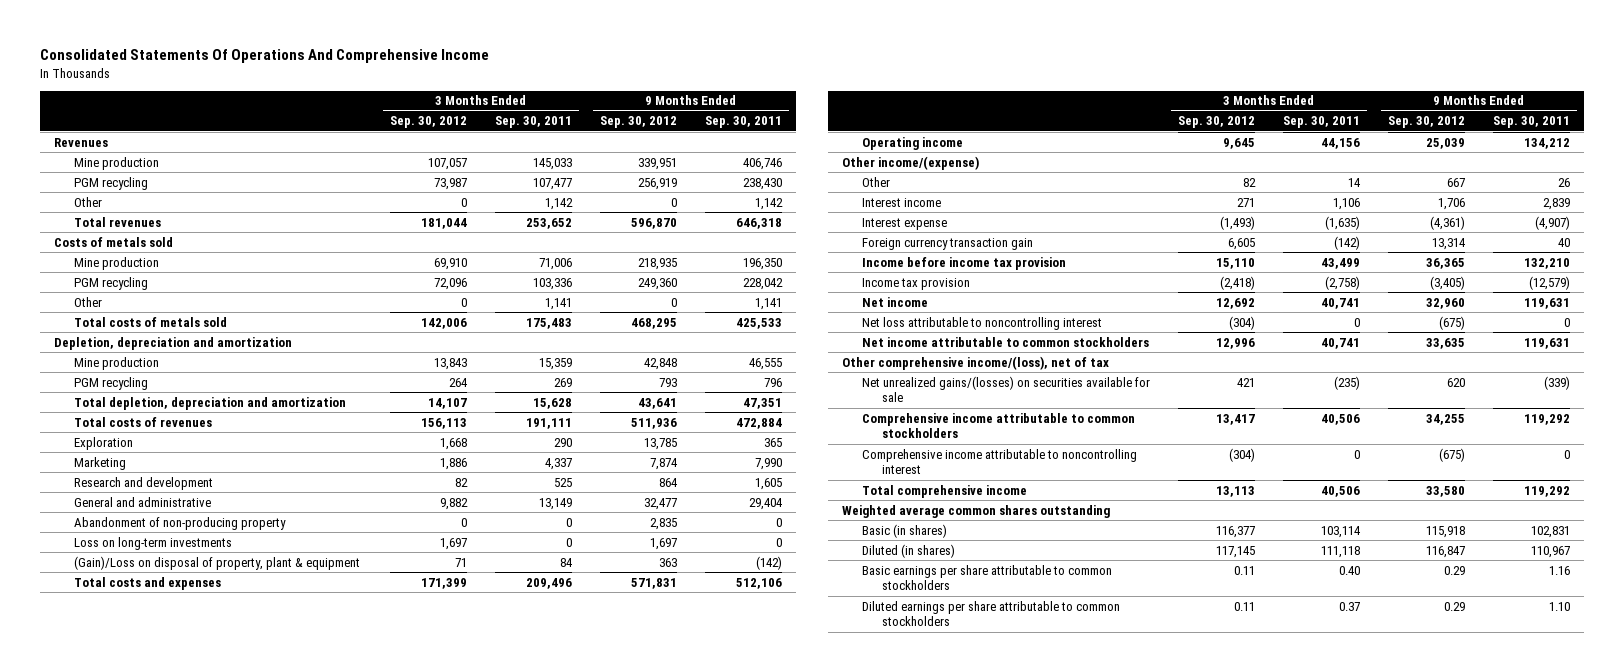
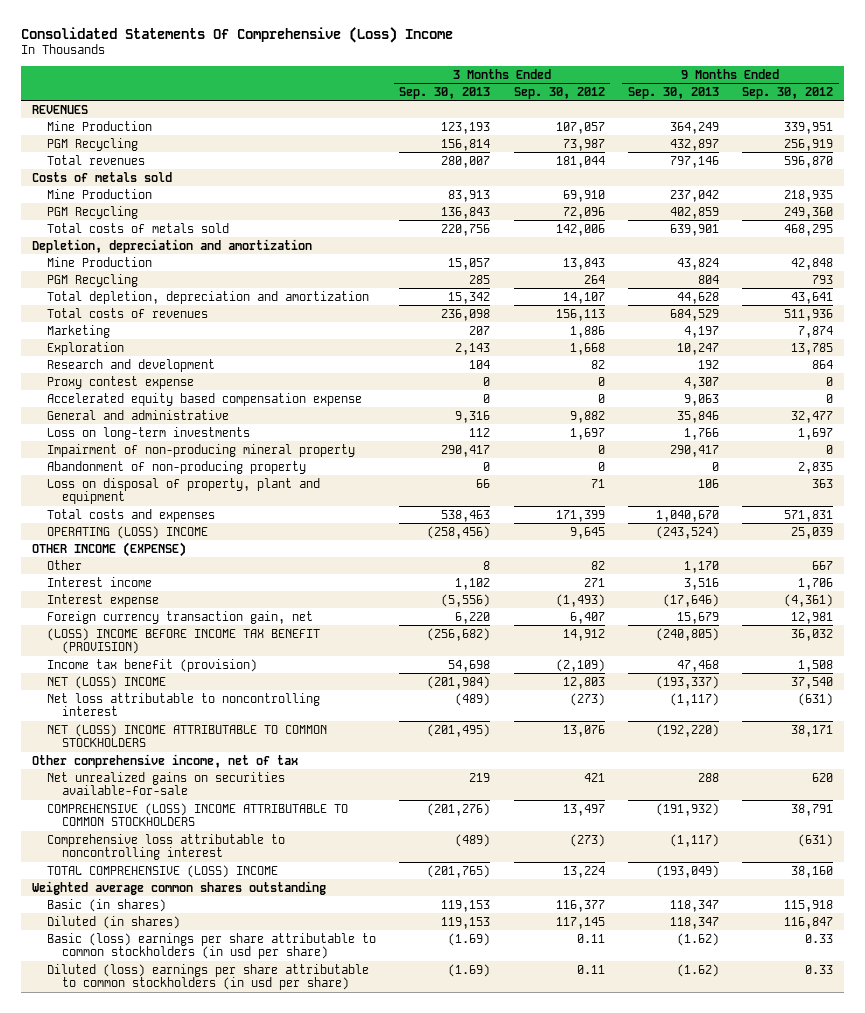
- Consolidated Statements Of Operations And Comprehensive Income
+ Consolidated Statements Of Comprehensive (Loss) Income
- | 3 Months Ended Sep. 30, 2012 | 3 Months Ended Sep. 30, 2011 | 9 Months Ended Sep. 30, 2012 | 9 Months Ended Sep. 30, 2011
+ | 3 Months Ended Sep. 30, 2013 | 3 Months Ended Sep. 30, 2012 | 9 Months Ended Sep. 30, 2013 | 9 Months Ended Sep. 30, 2012
- Revenues
- Mine production | 107,057 | 145,033 | 339,951 | 406,746
- PGM recycling | 73,987 | 107,477 | 256,919 | 238,430
- Other | 0 | 1,142 | 0 | 1,142
+ REVENUES
+ Mine Production | 123,193 | 107,057 | 364,249 | 339,951
+ PGM Recycling | 156,814 | 73,987 | 432,897 | 256,919
- Mine production | 69,910 | 71,006 | 218,935 | 196,350
- PGM recycling | 72,096 | 103,336 | 249,360 | 228,042
- Other | 0 | 1,141 | 0 | 1,141
+ Mine Production | 83,913 | 69,910 | 237,042 | 218,935
+ PGM Recycling | 136,843 | 72,096 | 402,859 | 249,360
- Mine production | 13,843 | 15,359 | 42,848 | 46,555
- PGM recycling | 264 | 269 | 793 | 796
+ Mine Production | 15,057 | 13,843 | 43,824 | 42,848
+ PGM Recycling | 285 | 264 | 804 | 793
moved down: Exploration | 2,143 | 1,668 | 10,247 | 13,785
+ Proxy contest expense | 0 | 0 | 4,307 | 0
+ Accelerated equity based compensation expense | 0 | 0 | 9,063 | 0
- (Gain)/Loss on disposal of property, plant & equipment | 71 | 84 | 363 | (142)
+ Impairment of non-producing mineral property | 290,417 | 0 | 290,417 | 0
moved down: Abandonment of non-producing property | 0 | 0 | 0 | 2,835
+ Loss on disposal of property, plant and equipment | 66 | 71 | 106 | 363
- Operating income | 9,645 | 44,156 | 25,039 | 134,212
- Other income/(expense)
+ OPERATING (LOSS) INCOME | (258,456) | 9,645 | (243,524) | 25,039
+ OTHER INCOME (EXPENSE)
- Foreign currency transaction gain | 6,605 | (142) | 13,314 | 40
- Income before income tax provision | 15,110 | 43,499 | 36,365 | 132,210
- Income tax provision | (2,418) | (2,758) | (3,405) | (12,579)
- Net income | 12,692 | 40,741 | 32,960 | 119,631
- Net loss attributable to noncontrolling interest | (304) | 0 | (675) | 0
- Net income attributable to common stockholders | 12,996 | 40,741 | 33,635 | 119,631
- Other comprehensive income/(loss), net of tax
- Net unrealized gains/(losses) on securities available for sale | 421 | (235) | 620 | (339)
- Comprehensive income attributable to common stockholders | 13,417 | 40,506 | 34,255 | 119,292
- Comprehensive income attributable to noncontrolling interest | (304) | 0 | (675) | 0
- Total comprehensive income | 13,113 | 40,506 | 33,580 | 119,292
+ Foreign currency transaction gain, net | 6,220 | 6,407 | 15,679 | 12,981
+ (LOSS) INCOME BEFORE INCOME TAX BENEFIT (PROVISION) | (256,682) | 14,912 | (240,805) | 36,032
+ Income tax benefit (provision) | 54,698 | (2,109) | 47,468 | 1,508
+ NET (LOSS) INCOME | (201,984) | 12,803 | (193,337) | 37,540
+ Net loss attributable to noncontrolling interest | (489) | (273) | (1,117) | (631)
+ NET (LOSS) INCOME ATTRIBUTABLE TO COMMON STOCKHOLDERS | (201,495) | 13,076 | (192,220) | 38,171
+ Other comprehensive income, net of tax
+ Net unrealized gains on securities available-for-sale | 219 | 421 | 288 | 620
+ COMPREHENSIVE (LOSS) INCOME ATTRIBUTABLE TO COMMON STOCKHOLDERS | (201,276) | 13,497 | (191,932) | 38,791
+ Comprehensive loss attributable to noncontrolling interest | (489) | (273) | (1,117) | (631)
+ TOTAL COMPREHENSIVE (LOSS) INCOME | (201,765) | 13,224 | (193,049) | 38,160
- Basic earnings per share attributable to common stockholders | 0.11 | 0.40 | 0.29 | 1.16
- Diluted earnings per share attributable to common stockholders | 0.11 | 0.37 | 0.29 | 1.10
+ Basic (loss) earnings per share attributable to common stockholders (in usd per share) | (1.69) | 0.11 | (1.62) | 0.33
+ Diluted (loss) earnings per share attributable to common stockholders (in usd per share) | (1.69) | 0.11 | (1.62) | 0.33

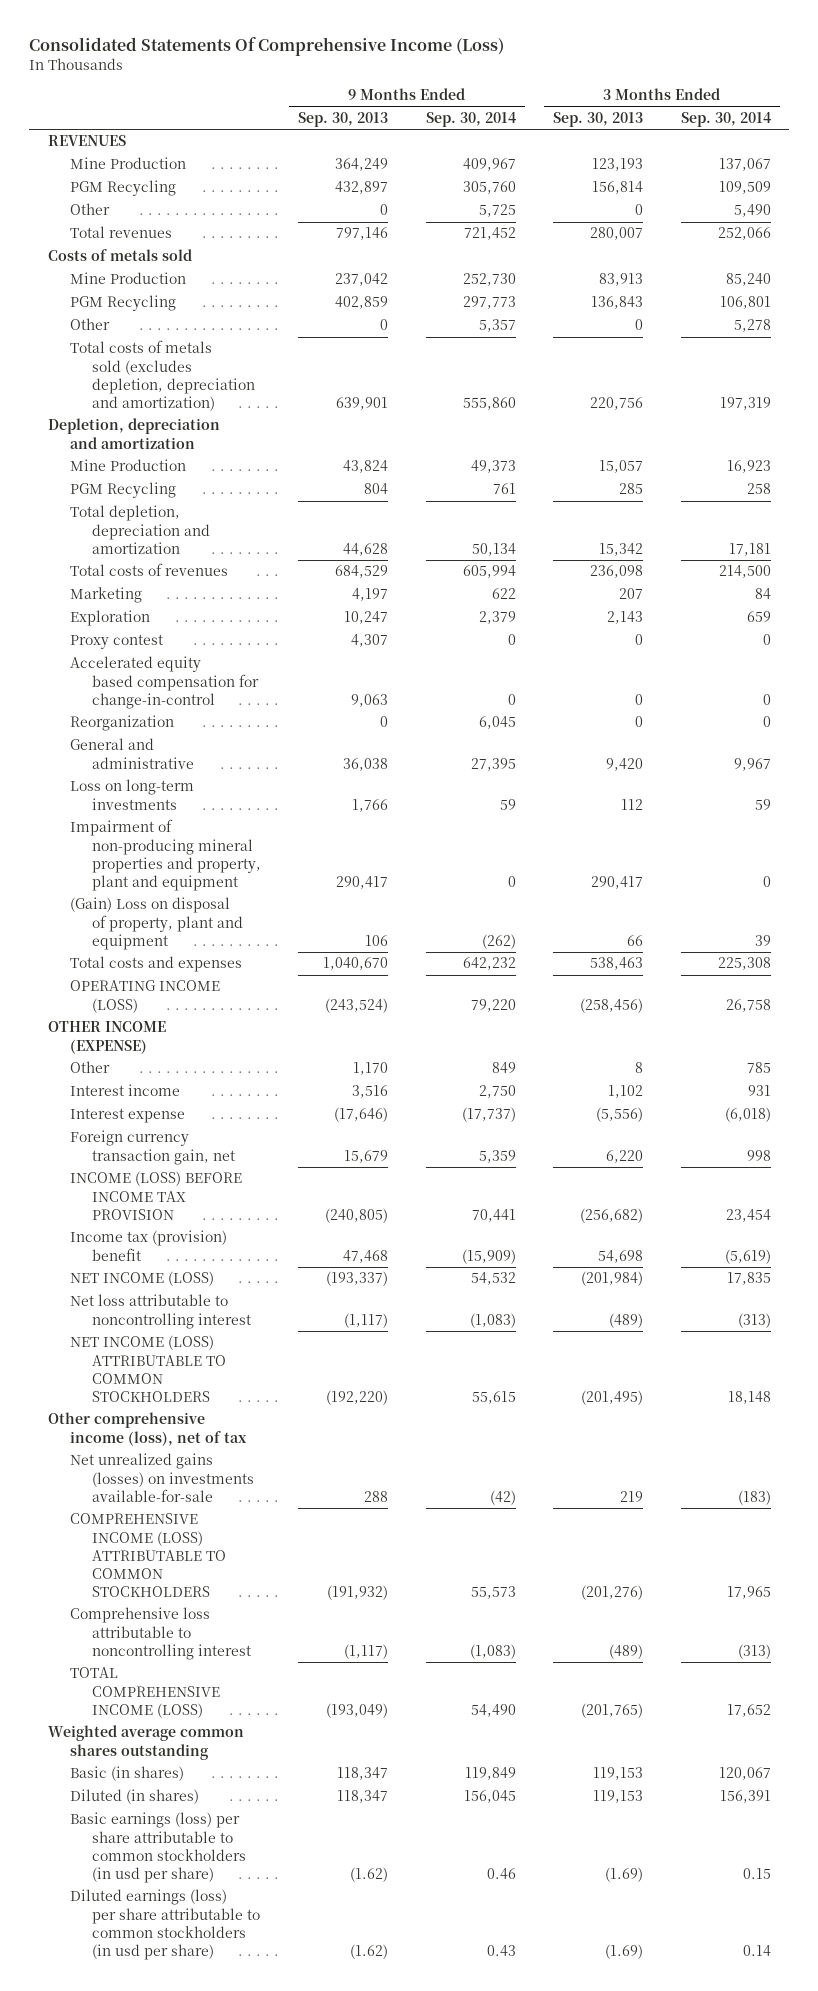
- Consolidated Statements Of Comprehensive (Loss) Income
+ Consolidated Statements Of Comprehensive Income (Loss)
- | 3 Months Ended Sep. 30, 2013 | 3 Months Ended Sep. 30, 2012 | 9 Months Ended Sep. 30, 2013 | 9 Months Ended Sep. 30, 2012
+ | 9 Months Ended Sep. 30, 2013 | 9 Months Ended Sep. 30, 2014 | 3 Months Ended Sep. 30, 2013 | 3 Months Ended Sep. 30, 2014
+ Other | 0 | 5,725 | 0 | 5,490
- Total costs of metals sold | 220,756 | 142,006 | 639,901 | 468,295
+ Other | 0 | 5,357 | 0 | 5,278
+ Total costs of metals sold (excludes depletion, depreciation and amortization) | 639,901 | 555,860 | 220,756 | 197,319
- Research and development | 104 | 82 | 192 | 864
- Proxy contest expense | 0 | 0 | 4,307 | 0
- Accelerated equity based compensation expense | 0 | 0 | 9,063 | 0
- General and administrative | 9,316 | 9,882 | 35,846 | 32,477
+ Proxy contest | 4,307 | 0 | 0 | 0
+ Accelerated equity based compensation for change-in-control | 9,063 | 0 | 0 | 0
+ Reorganization | 0 | 6,045 | 0 | 0
+ General and administrative | 36,038 | 27,395 | 9,420 | 9,967
- Impairment of non-producing mineral property | 290,417 | 0 | 290,417 | 0
- Abandonment of non-producing property | 0 | 0 | 0 | 2,835
- Loss on disposal of property, plant and equipment | 66 | 71 | 106 | 363
+ Impairment of non-producing mineral properties and property, plant and equipment | 290,417 | 0 | 290,417 | 0
+ (Gain) Loss on disposal of property, plant and equipment | 106 | (262) | 66 | 39
- OPERATING (LOSS) INCOME | (258,456) | 9,645 | (243,524) | 25,039
+ OPERATING INCOME (LOSS) | (243,524) | 79,220 | (258,456) | 26,758
- (LOSS) INCOME BEFORE INCOME TAX BENEFIT (PROVISION) | (256,682) | 14,912 | (240,805) | 36,032
- Income tax benefit (provision) | 54,698 | (2,109) | 47,468 | 1,508
- NET (LOSS) INCOME | (201,984) | 12,803 | (193,337) | 37,540
+ INCOME (LOSS) BEFORE INCOME TAX PROVISION | (240,805) | 70,441 | (256,682) | 23,454
+ Income tax (provision) benefit | 47,468 | (15,909) | 54,698 | (5,619)
+ NET INCOME (LOSS) | (193,337) | 54,532 | (201,984) | 17,835
- NET (LOSS) INCOME ATTRIBUTABLE TO COMMON STOCKHOLDERS | (201,495) | 13,076 | (192,220) | 38,171
- Other comprehensive income, net of tax
- Net unrealized gains on securities available-for-sale | 219 | 421 | 288 | 620
- COMPREHENSIVE (LOSS) INCOME ATTRIBUTABLE TO COMMON STOCKHOLDERS | (201,276) | 13,497 | (191,932) | 38,791
+ NET INCOME (LOSS) ATTRIBUTABLE TO COMMON STOCKHOLDERS | (192,220) | 55,615 | (201,495) | 18,148
+ Other comprehensive income (loss), net of tax
+ Net unrealized gains (losses) on investments available-for-sale | 288 | (42) | 219 | (183)
+ COMPREHENSIVE INCOME (LOSS) ATTRIBUTABLE TO COMMON STOCKHOLDERS | (191,932) | 55,573 | (201,276) | 17,965
- TOTAL COMPREHENSIVE (LOSS) INCOME | (201,765) | 13,224 | (193,049) | 38,160
+ TOTAL COMPREHENSIVE INCOME (LOSS) | (193,049) | 54,490 | (201,765) | 17,652
- Basic (loss) earnings per share attributable to common stockholders (in usd per share) | (1.69) | 0.11 | (1.62) | 0.33
- Diluted (loss) earnings per share attributable to common stockholders (in usd per share) | (1.69) | 0.11 | (1.62) | 0.33
+ Basic earnings (loss) per share attributable to common stockholders (in usd per share) | (1.62) | 0.46 | (1.69) | 0.15
+ Diluted earnings (loss) per share attributable to common stockholders (in usd per share) | (1.62) | 0.43 | (1.69) | 0.14

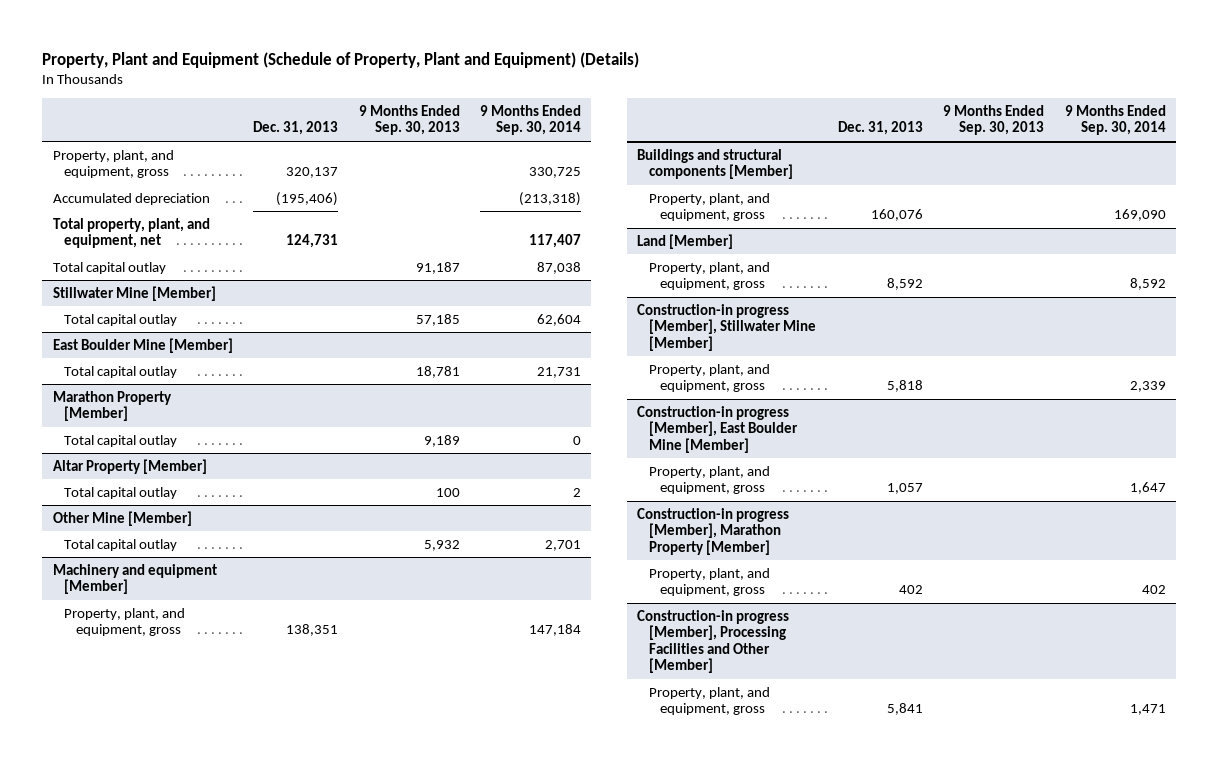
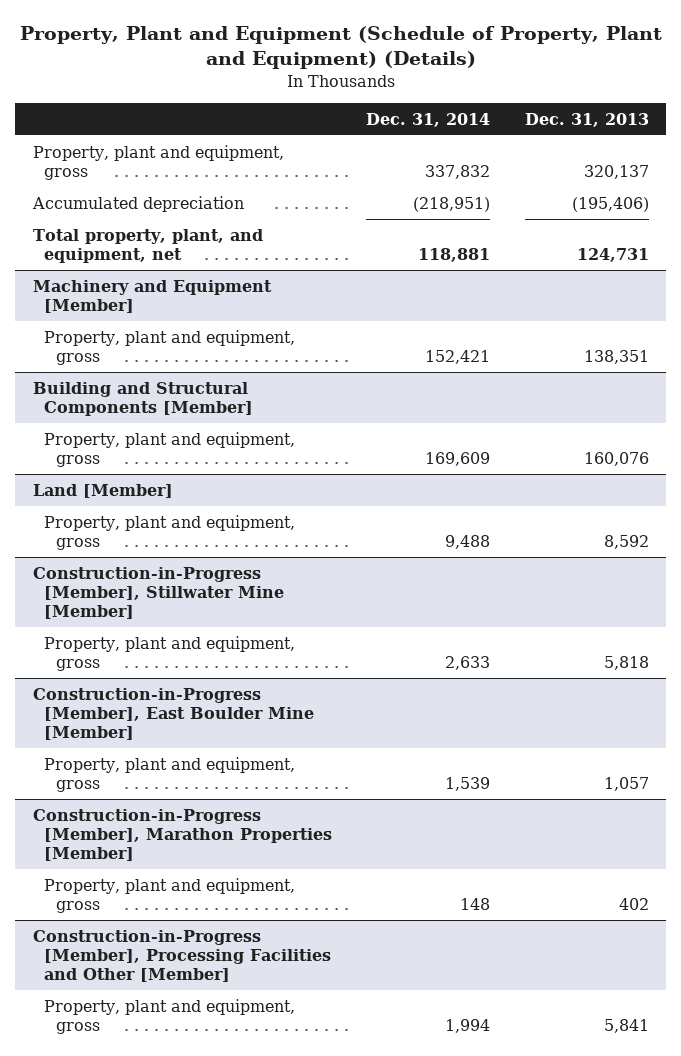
- | Dec. 31, 2013 | 9 Months Ended Sep. 30, 2013 | 9 Months Ended Sep. 30, 2014
+ | Dec. 31, 2014 | Dec. 31, 2013
- Property, plant, and equipment, gross | 320,137 | | 330,725
+ Property, plant and equipment, gross | 337,832 | 320,137
- Total capital outlay | | 91,187 | 87,038
- Stillwater Mine [Member]
- Total capital outlay | | 57,185 | 62,604
- East Boulder Mine [Member]
- Total capital outlay | | 18,781 | 21,731
- Marathon Property [Member]
- Total capital outlay | | 9,189 | 0
- Altar Property [Member]
- Total capital outlay | | 100 | 2
- Other Mine [Member]
- Total capital outlay | | 5,932 | 2,701
- Machinery and equipment [Member]
- Property, plant, and equipment, gross | 138,351 | | 147,184
- Buildings and structural components [Member]
- Property, plant, and equipment, gross | 160,076 | | 169,090
+ Machinery and Equipment [Member]
+ Property, plant and equipment, gross | 152,421 | 138,351
+ Building and Structural Components [Member]
+ Property, plant and equipment, gross | 169,609 | 160,076
@ Land [Member]
- Property, plant, and equipment, gross | 8,592 | | 8,592
- Construction-in progress [Member], Stillwater Mine [Member]
- Property, plant, and equipment, gross | 5,818 | | 2,339
- Construction-in progress [Member], East Boulder Mine [Member]
- Property, plant, and equipment, gross | 1,057 | | 1,647
- Construction-in progress [Member], Marathon Property [Member]
- Property, plant, and equipment, gross | 402 | | 402
- Construction-in progress [Member], Processing Facilities and Other [Member]
- Property, plant, and equipment, gross | 5,841 | | 1,471
@ Land [Member]
+ Property, plant and equipment, gross | 9,488 | 8,592
+ Construction-in-Progress [Member], Stillwater Mine [Member]
+ Property, plant and equipment, gross | 2,633 | 5,818
+ Construction-in-Progress [Member], East Boulder Mine [Member]
+ Property, plant and equipment, gross | 1,539 | 1,057
+ Construction-in-Progress [Member], Marathon Properties [Member]
+ Property, plant and equipment, gross | 148 | 402
+ Construction-in-Progress [Member], Processing Facilities and Other [Member]
+ Property, plant and equipment, gross | 1,994 | 5,841

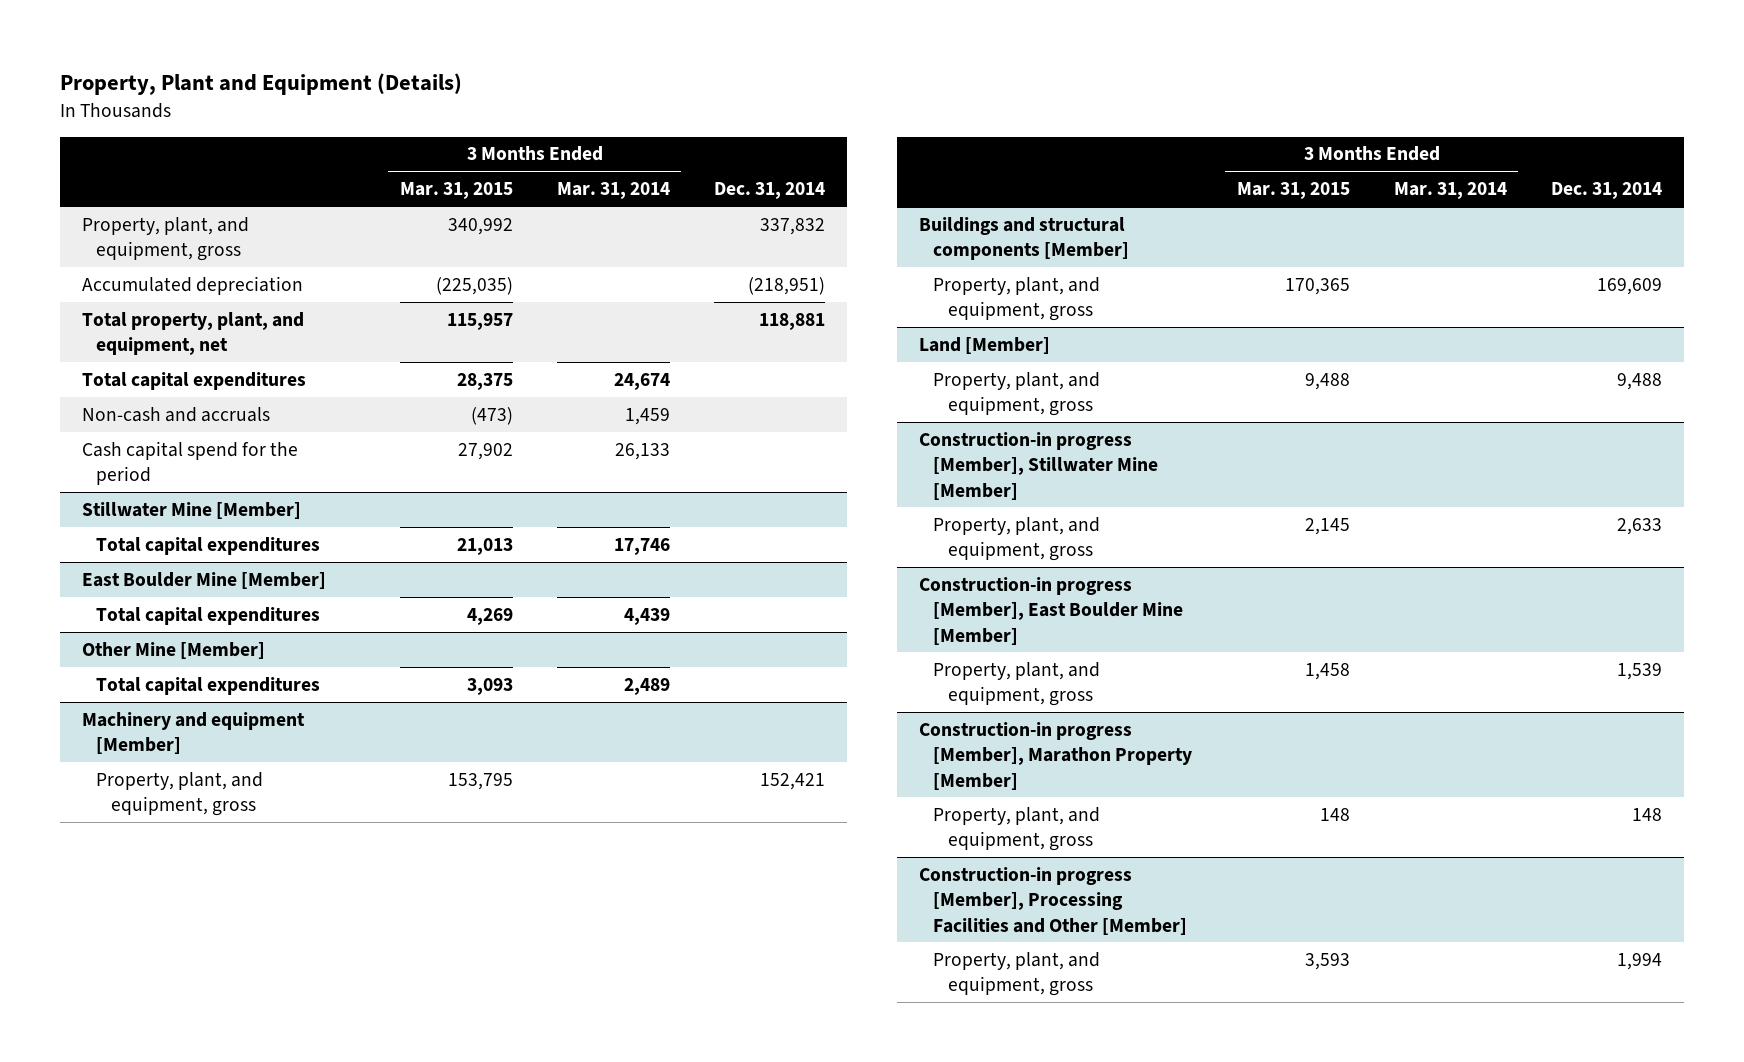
- Property, Plant and Equipment (Schedule of Property, Plant and Equipment) (Details)
+ Property, Plant and Equipment (Details)
- | Dec. 31, 2014 | Dec. 31, 2013
+ | 3 Months Ended Mar. 31, 2015 | 3 Months Ended Mar. 31, 2014 | Dec. 31, 2014
- Property, plant and equipment, gross | 337,832 | 320,137
+ Property, plant, and equipment, gross | 340,992 | | 337,832
- Machinery and Equipment [Member]
- Property, plant and equipment, gross | 152,421 | 138,351
- Building and Structural Components [Member]
- Property, plant and equipment, gross | 169,609 | 160,076
+ Total capital expenditures | 28,375 | 24,674 |
+ Non-cash and accruals | (473) | 1,459 |
+ Cash capital spend for the period | 27,902 | 26,133 |
+ Stillwater Mine [Member]
+ Total capital expenditures | 21,013 | 17,746 |
+ East Boulder Mine [Member]
+ Total capital expenditures | 4,269 | 4,439 |
+ Other Mine [Member]
+ Total capital expenditures | 3,093 | 2,489 |
+ Machinery and equipment [Member]
+ Property, plant, and equipment, gross | 153,795 | | 152,421
+ Buildings and structural components [Member]
+ Property, plant, and equipment, gross | 170,365 | | 169,609
@ Land [Member]
- Property, plant and equipment, gross | 9,488 | 8,592
- Construction-in-Progress [Member], Stillwater Mine [Member]
- Property, plant and equipment, gross | 2,633 | 5,818
- Construction-in-Progress [Member], East Boulder Mine [Member]
- Property, plant and equipment, gross | 1,539 | 1,057
- Construction-in-Progress [Member], Marathon Properties [Member]
- Property, plant and equipment, gross | 148 | 402
- Construction-in-Progress [Member], Processing Facilities and Other [Member]
- Property, plant and equipment, gross | 1,994 | 5,841
@ Land [Member]
+ Property, plant, and equipment, gross | 9,488 | | 9,488
+ Construction-in progress [Member], Stillwater Mine [Member]
+ Property, plant, and equipment, gross | 2,145 | | 2,633
+ Construction-in progress [Member], East Boulder Mine [Member]
+ Property, plant, and equipment, gross | 1,458 | | 1,539
+ Construction-in progress [Member], Marathon Property [Member]
+ Property, plant, and equipment, gross | 148 | | 148
+ Construction-in progress [Member], Processing Facilities and Other [Member]
+ Property, plant, and equipment, gross | 3,593 | | 1,994

